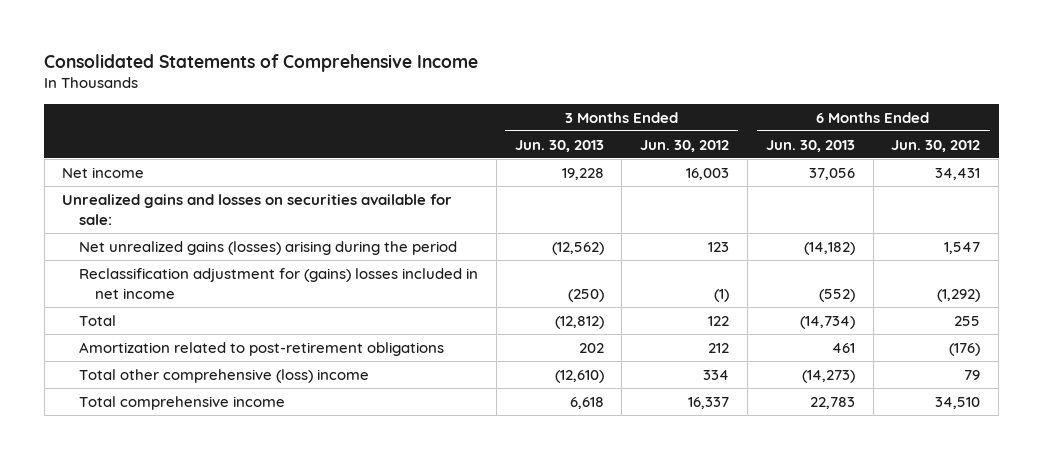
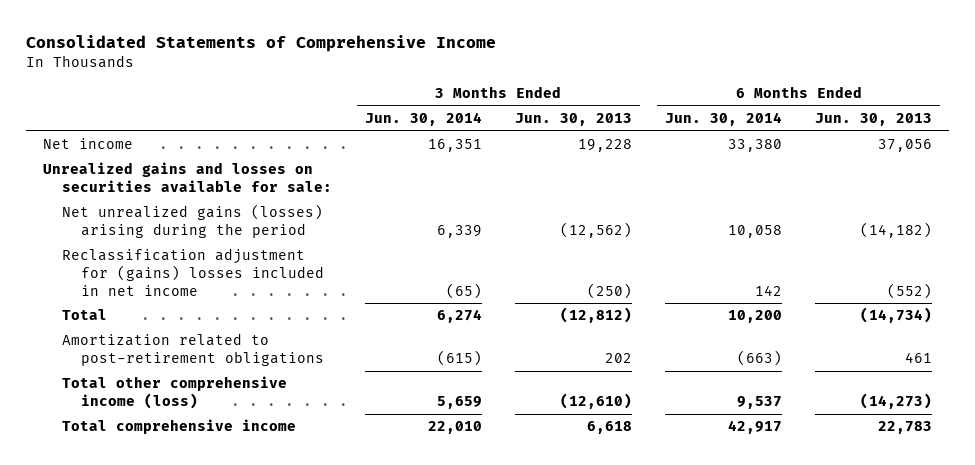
- | 3 Months Ended Jun. 30, 2013 | 3 Months Ended Jun. 30, 2012 | 6 Months Ended Jun. 30, 2013 | 6 Months Ended Jun. 30, 2012
+ | 3 Months Ended Jun. 30, 2014 | 3 Months Ended Jun. 30, 2013 | 6 Months Ended Jun. 30, 2014 | 6 Months Ended Jun. 30, 2013
- Total other comprehensive (loss) income | (12,610) | 334 | (14,273) | 79
+ Total other comprehensive income (loss) | 5,659 | (12,610) | 9,537 | (14,273)

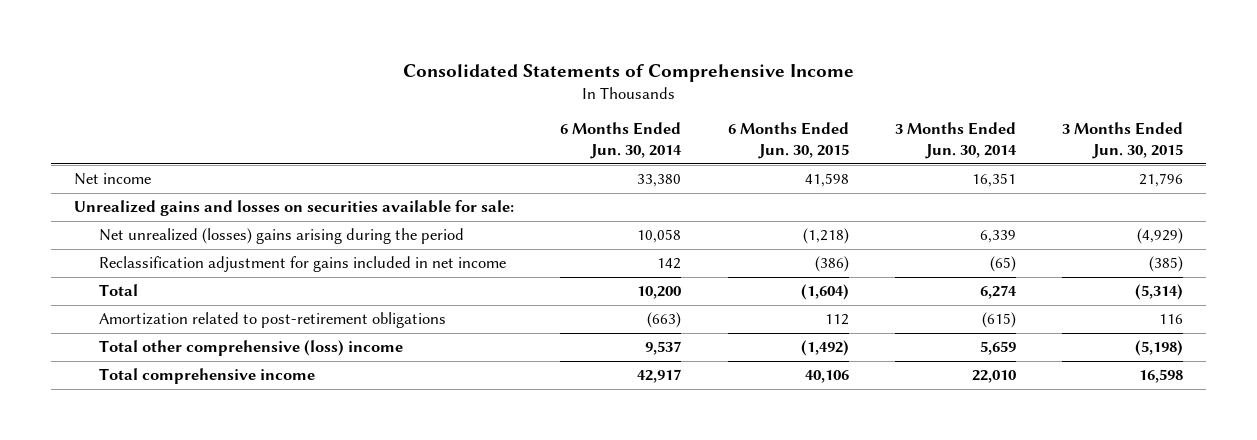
- | 3 Months Ended Jun. 30, 2014 | 3 Months Ended Jun. 30, 2013 | 6 Months Ended Jun. 30, 2014 | 6 Months Ended Jun. 30, 2013
+ | 6 Months Ended Jun. 30, 2014 | 6 Months Ended Jun. 30, 2015 | 3 Months Ended Jun. 30, 2014 | 3 Months Ended Jun. 30, 2015
- Net unrealized gains (losses) arising during the period | 6,339 | (12,562) | 10,058 | (14,182)
- Reclassification adjustment for (gains) losses included in net income | (65) | (250) | 142 | (552)
+ Net unrealized (losses) gains arising during the period | 10,058 | (1,218) | 6,339 | (4,929)
+ Reclassification adjustment for gains included in net income | 142 | (386) | (65) | (385)
- Total other comprehensive income (loss) | 5,659 | (12,610) | 9,537 | (14,273)
+ Total other comprehensive (loss) income | 9,537 | (1,492) | 5,659 | (5,198)

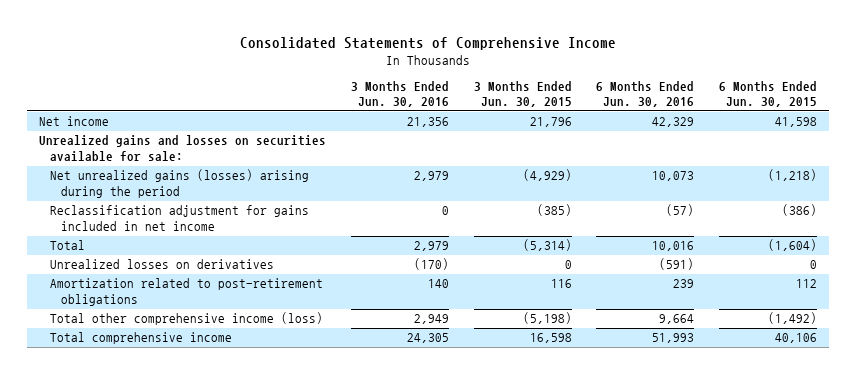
- | 6 Months Ended Jun. 30, 2014 | 6 Months Ended Jun. 30, 2015 | 3 Months Ended Jun. 30, 2014 | 3 Months Ended Jun. 30, 2015
+ | 3 Months Ended Jun. 30, 2016 | 3 Months Ended Jun. 30, 2015 | 6 Months Ended Jun. 30, 2016 | 6 Months Ended Jun. 30, 2015
- Net unrealized (losses) gains arising during the period | 10,058 | (1,218) | 6,339 | (4,929)
+ Net unrealized gains (losses) arising during the period | 2,979 | (4,929) | 10,073 | (1,218)
+ Unrealized losses on derivatives | (170) | 0 | (591) | 0
- Total other comprehensive (loss) income | 9,537 | (1,492) | 5,659 | (5,198)
+ Total other comprehensive income (loss) | 2,949 | (5,198) | 9,664 | (1,492)

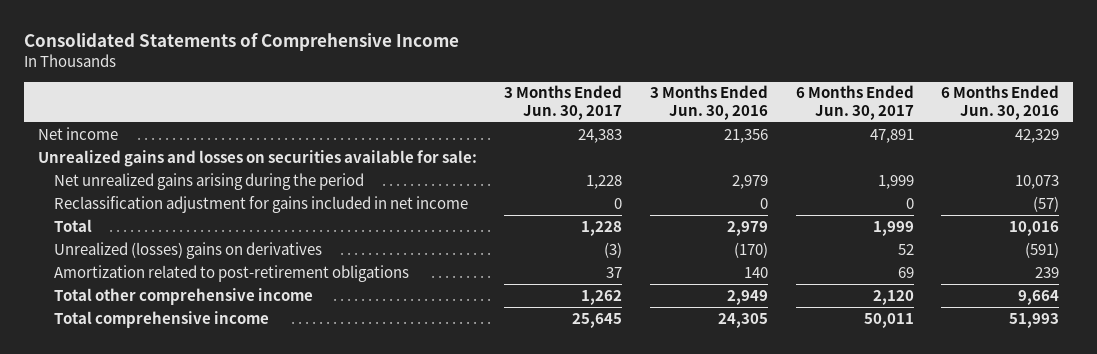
- | 3 Months Ended Jun. 30, 2016 | 3 Months Ended Jun. 30, 2015 | 6 Months Ended Jun. 30, 2016 | 6 Months Ended Jun. 30, 2015
+ | 3 Months Ended Jun. 30, 2017 | 3 Months Ended Jun. 30, 2016 | 6 Months Ended Jun. 30, 2017 | 6 Months Ended Jun. 30, 2016
- Net unrealized gains (losses) arising during the period | 2,979 | (4,929) | 10,073 | (1,218)
+ Net unrealized gains arising during the period | 1,228 | 2,979 | 1,999 | 10,073
- Unrealized losses on derivatives | (170) | 0 | (591) | 0
+ Unrealized (losses) gains on derivatives | (3) | (170) | 52 | (591)
- Total other comprehensive income (loss) | 2,949 | (5,198) | 9,664 | (1,492)
+ Total other comprehensive income | 1,262 | 2,949 | 2,120 | 9,664

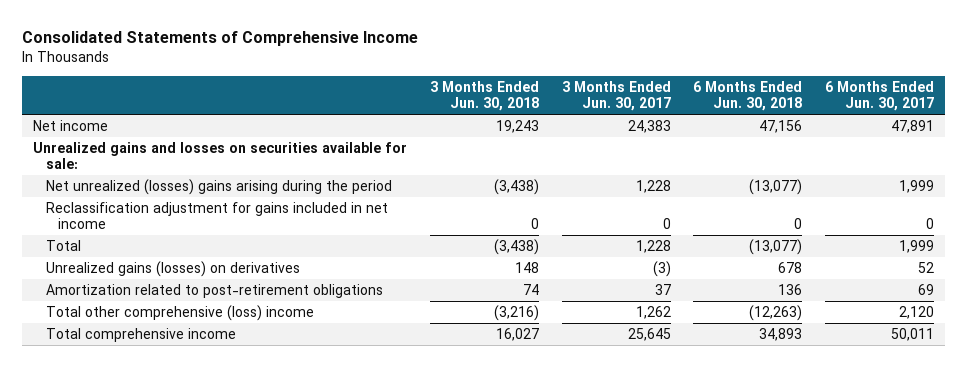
- | 3 Months Ended Jun. 30, 2017 | 3 Months Ended Jun. 30, 2016 | 6 Months Ended Jun. 30, 2017 | 6 Months Ended Jun. 30, 2016
+ | 3 Months Ended Jun. 30, 2018 | 3 Months Ended Jun. 30, 2017 | 6 Months Ended Jun. 30, 2018 | 6 Months Ended Jun. 30, 2017
- Net unrealized gains arising during the period | 1,228 | 2,979 | 1,999 | 10,073
+ Net unrealized (losses) gains arising during the period | (3,438) | 1,228 | (13,077) | 1,999
- Unrealized (losses) gains on derivatives | (3) | (170) | 52 | (591)
+ Unrealized gains (losses) on derivatives | 148 | (3) | 678 | 52
- Total other comprehensive income | 1,262 | 2,949 | 2,120 | 9,664
+ Total other comprehensive (loss) income | (3,216) | 1,262 | (12,263) | 2,120

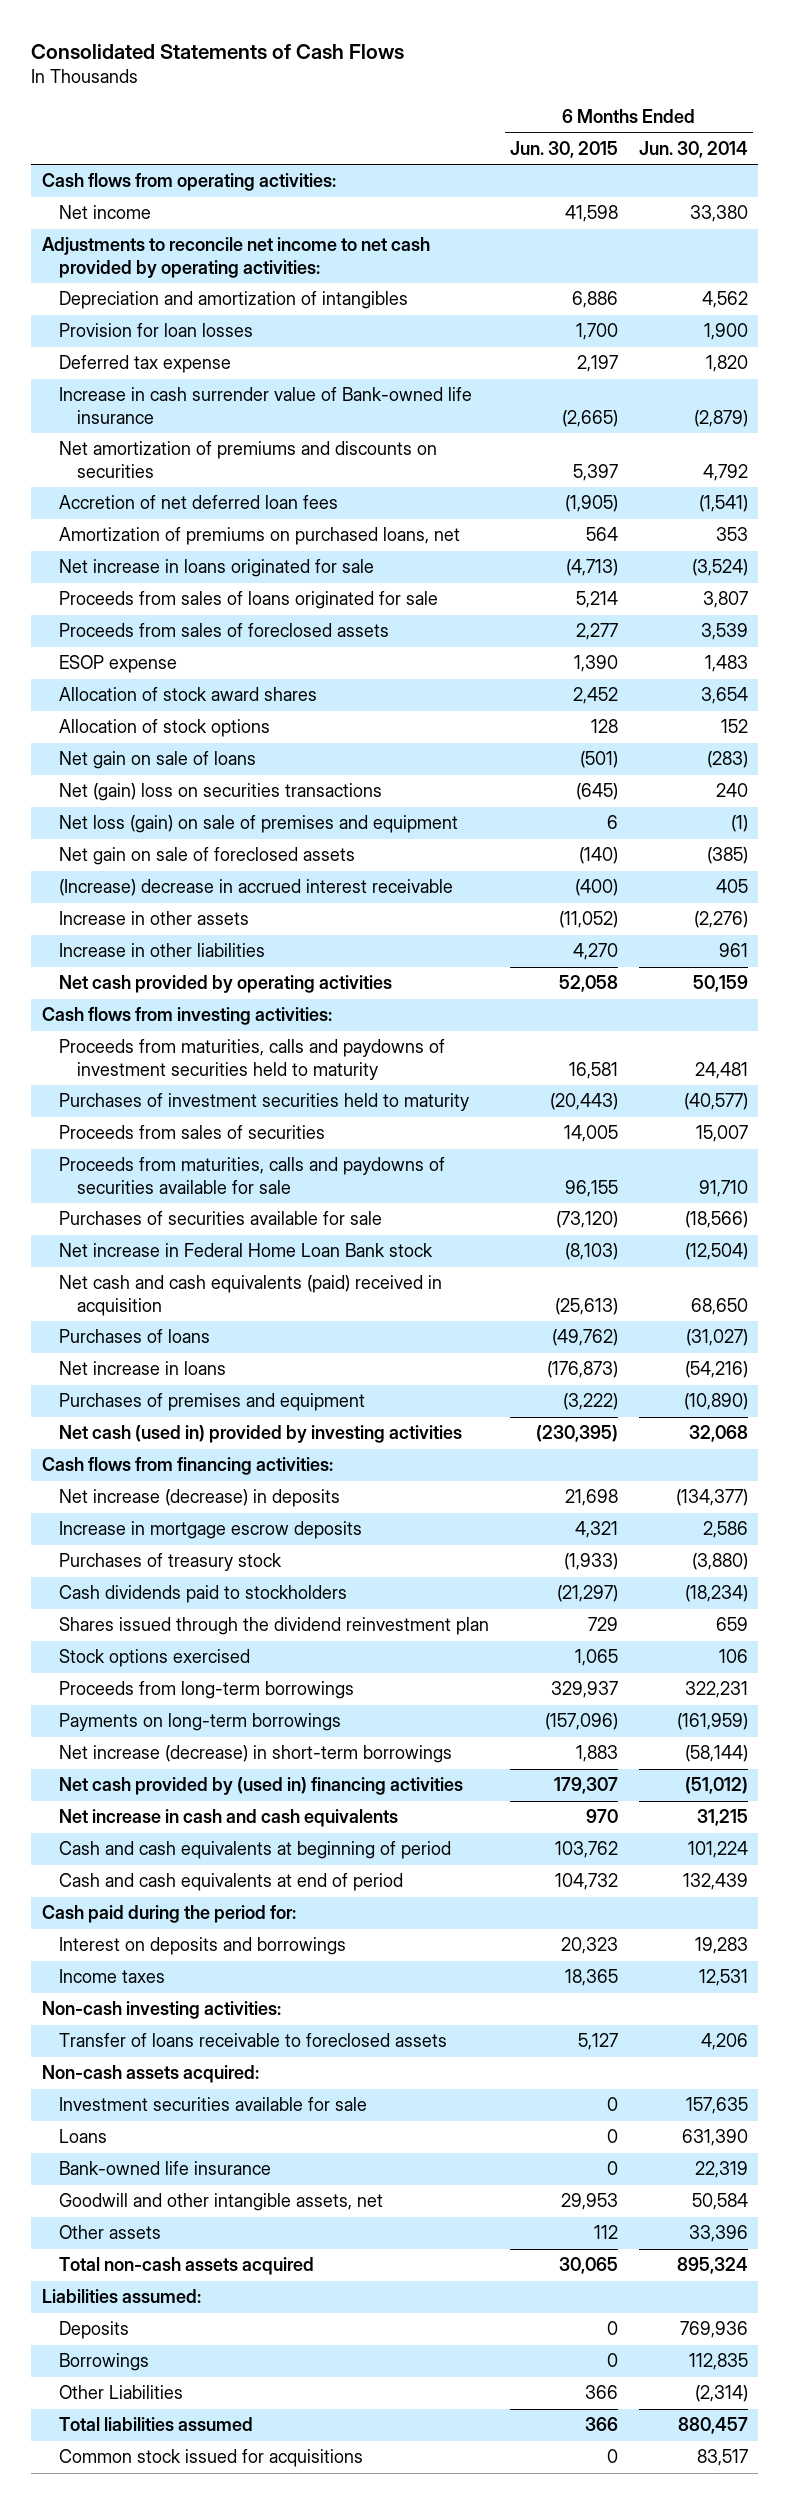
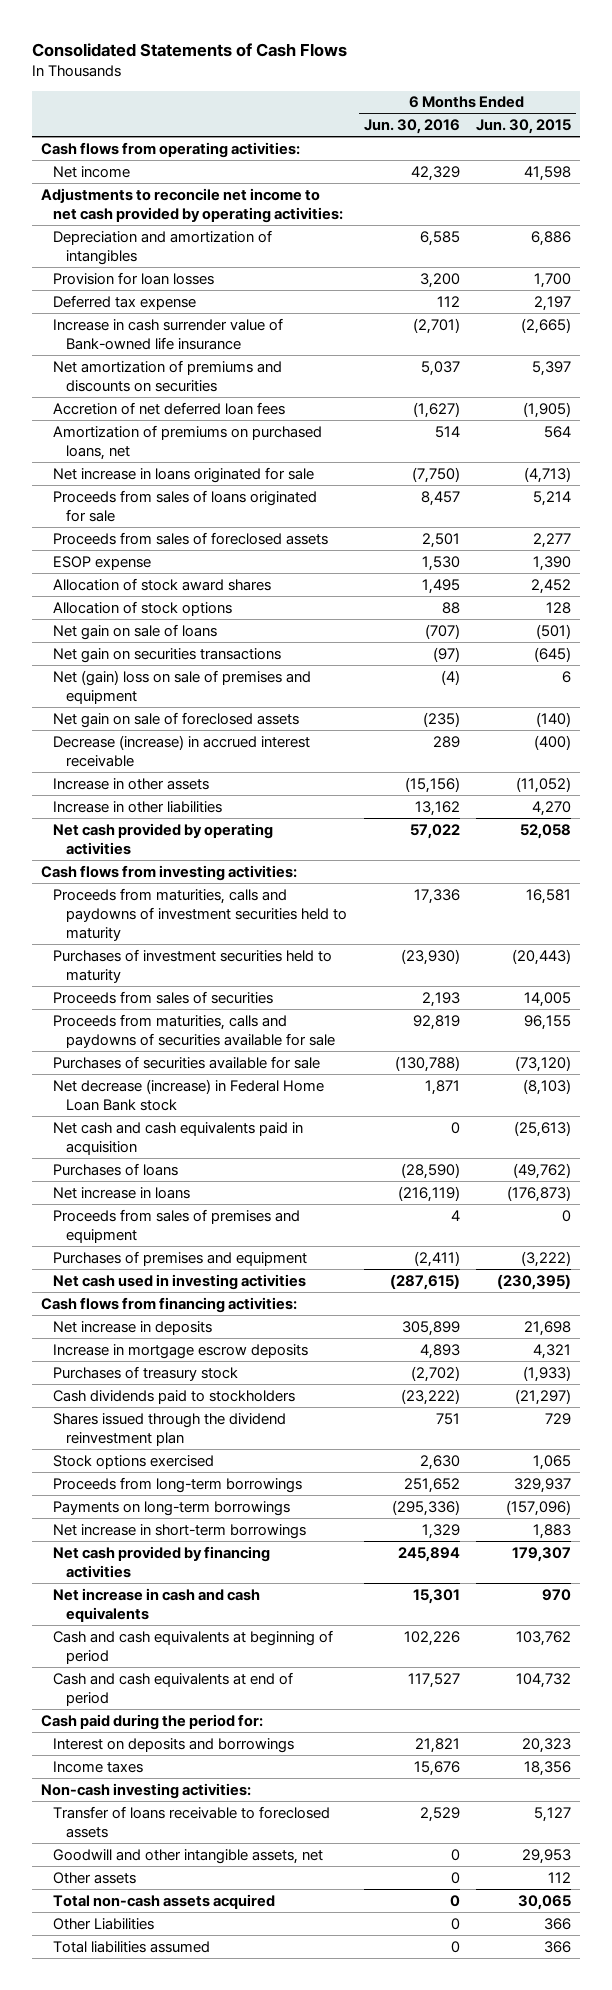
- | 6 Months Ended Jun. 30, 2015 | 6 Months Ended Jun. 30, 2014
+ | 6 Months Ended Jun. 30, 2016 | 6 Months Ended Jun. 30, 2015
- Net (gain) loss on securities transactions | (645) | 240
- Net loss (gain) on sale of premises and equipment | 6 | (1)
+ Net gain on securities transactions | (97) | (645)
+ Net (gain) loss on sale of premises and equipment | (4) | 6
- (Increase) decrease in accrued interest receivable | (400) | 405
+ Decrease (increase) in accrued interest receivable | 289 | (400)
- Net increase in Federal Home Loan Bank stock | (8,103) | (12,504)
- Net cash and cash equivalents (paid) received in acquisition | (25,613) | 68,650
+ Net decrease (increase) in Federal Home Loan Bank stock | 1,871 | (8,103)
+ Net cash and cash equivalents paid in acquisition | 0 | (25,613)
+ Proceeds from sales of premises and equipment | 4 | 0
- Net cash (used in) provided by investing activities | (230,395) | 32,068
+ Net cash used in investing activities | (287,615) | (230,395)
- Net increase (decrease) in deposits | 21,698 | (134,377)
+ Net increase in deposits | 305,899 | 21,698
- Net increase (decrease) in short-term borrowings | 1,883 | (58,144)
- Net cash provided by (used in) financing activities | 179,307 | (51,012)
+ Net increase in short-term borrowings | 1,329 | 1,883
+ Net cash provided by financing activities | 245,894 | 179,307
- Income taxes | 18,365 | 12,531
+ Income taxes | 15,676 | 18,356
- Non-cash assets acquired:
- Investment securities available for sale | 0 | 157,635
- Loans | 0 | 631,390
- Bank-owned life insurance | 0 | 22,319
- Liabilities assumed:
- Deposits | 0 | 769,936
- Borrowings | 0 | 112,835
- Common stock issued for acquisitions | 0 | 83,517

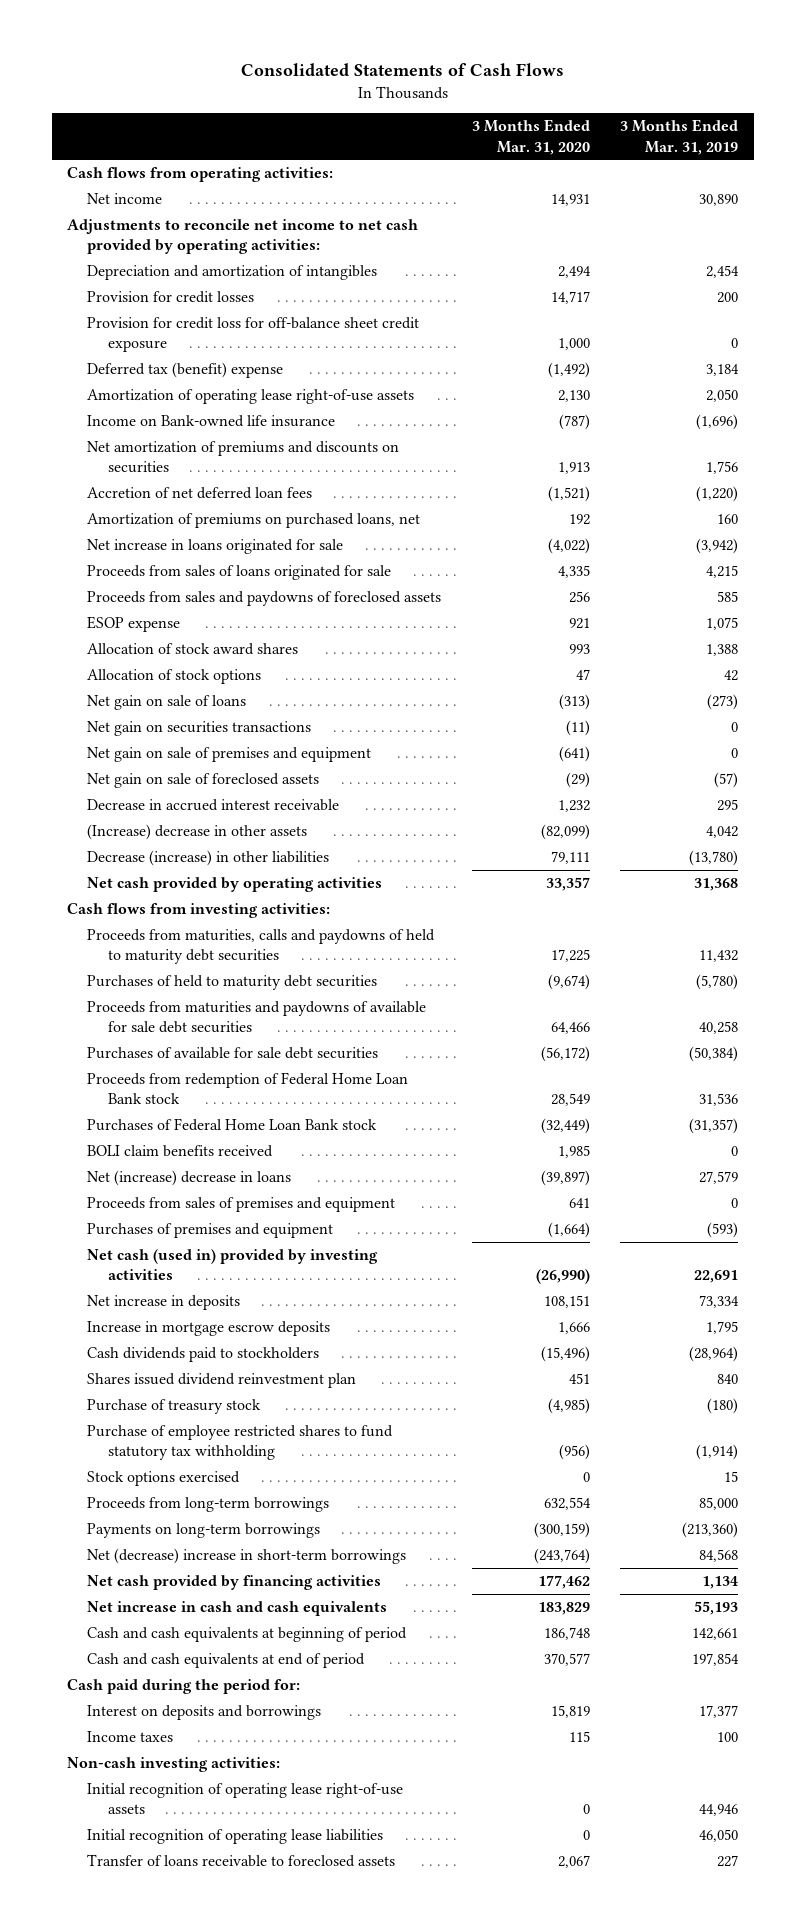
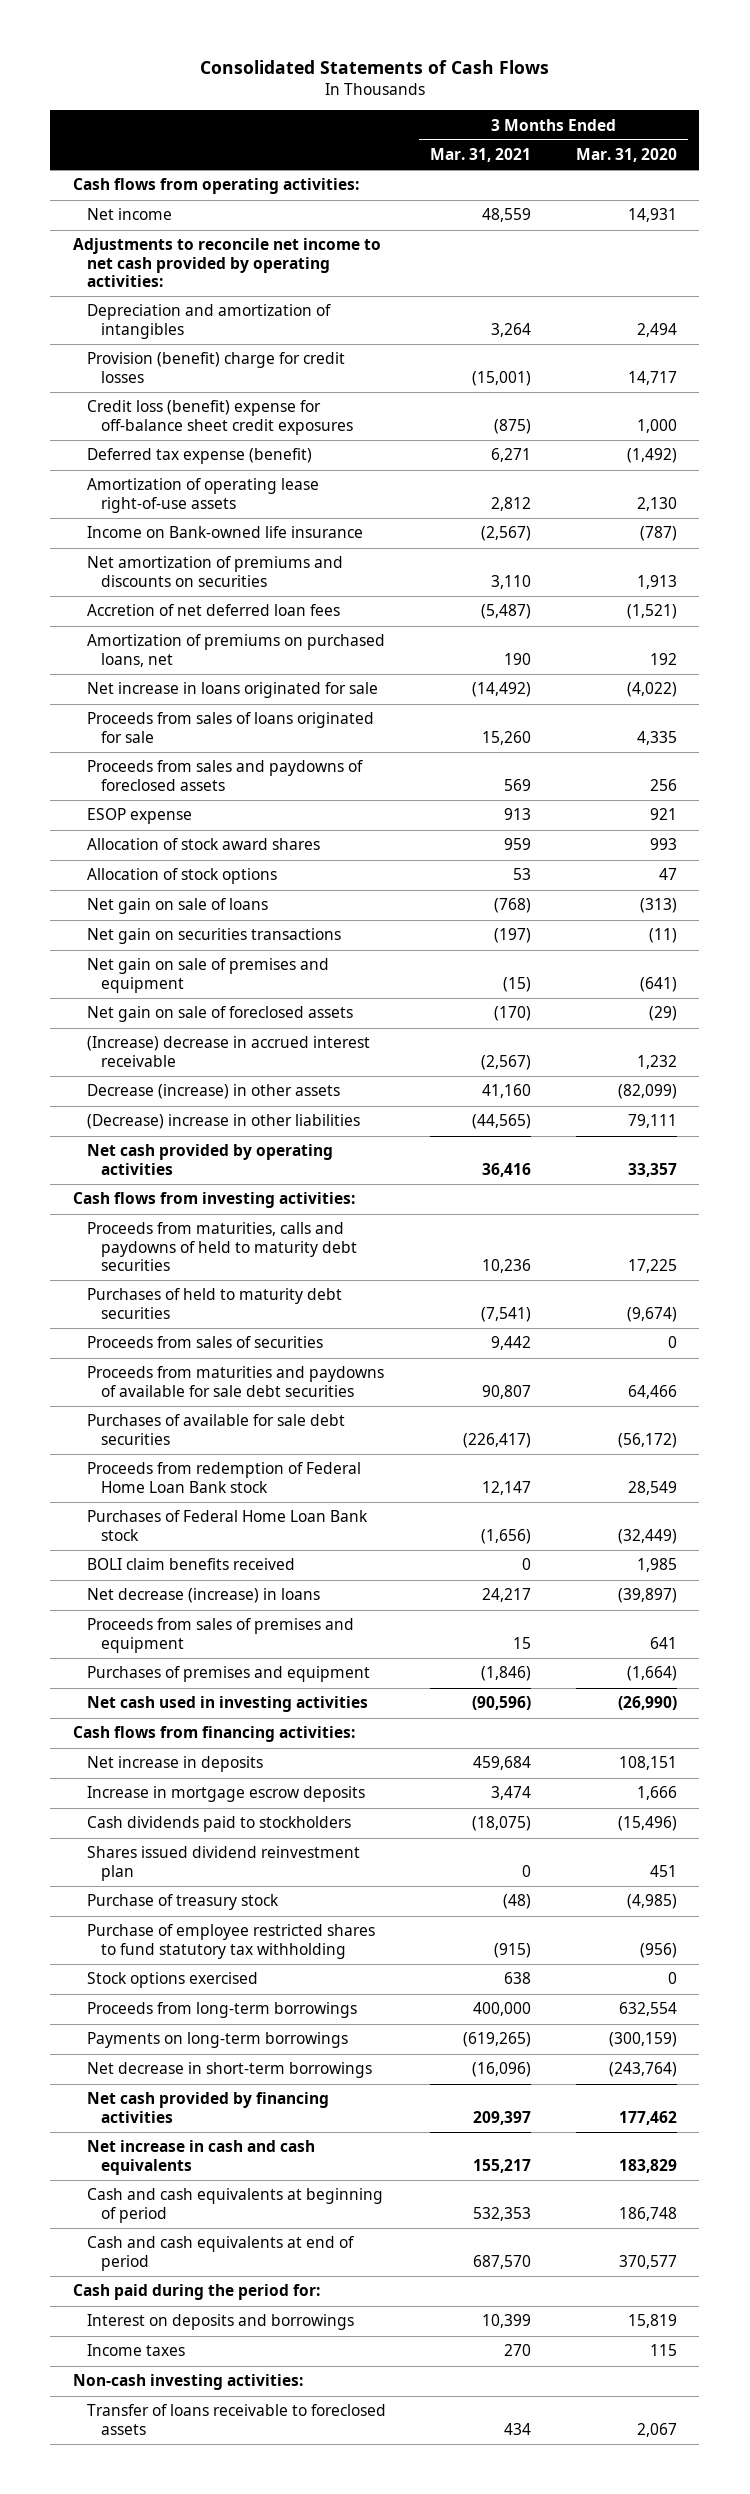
- | 3 Months Ended Mar. 31, 2020 | 3 Months Ended Mar. 31, 2019
+ | 3 Months Ended Mar. 31, 2021 | 3 Months Ended Mar. 31, 2020
- Provision for credit losses | 14,717 | 200
- Provision for credit loss for off-balance sheet credit exposure | 1,000 | 0
- Deferred tax (benefit) expense | (1,492) | 3,184
+ Provision (benefit) charge for credit losses | (15,001) | 14,717
+ Credit loss (benefit) expense for off-balance sheet credit exposures | (875) | 1,000
+ Deferred tax expense (benefit) | 6,271 | (1,492)
- Decrease in accrued interest receivable | 1,232 | 295
- (Increase) decrease in other assets | (82,099) | 4,042
- Decrease (increase) in other liabilities | 79,111 | (13,780)
+ (Increase) decrease in accrued interest receivable | (2,567) | 1,232
+ Decrease (increase) in other assets | 41,160 | (82,099)
+ (Decrease) increase in other liabilities | (44,565) | 79,111
+ Proceeds from sales of securities | 9,442 | 0
- Net (increase) decrease in loans | (39,897) | 27,579
+ Net decrease (increase) in loans | 24,217 | (39,897)
- Net cash (used in) provided by investing activities | (26,990) | 22,691
+ Net cash used in investing activities | (90,596) | (26,990)
+ Cash flows from financing activities:
- Net (decrease) increase in short-term borrowings | (243,764) | 84,568
+ Net decrease in short-term borrowings | (16,096) | (243,764)
- Initial recognition of operating lease right-of-use assets | 0 | 44,946
- Initial recognition of operating lease liabilities | 0 | 46,050

